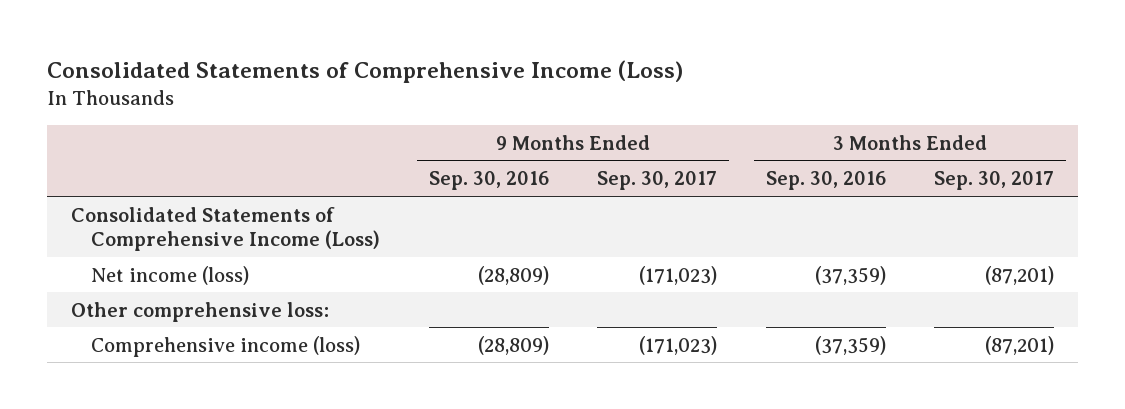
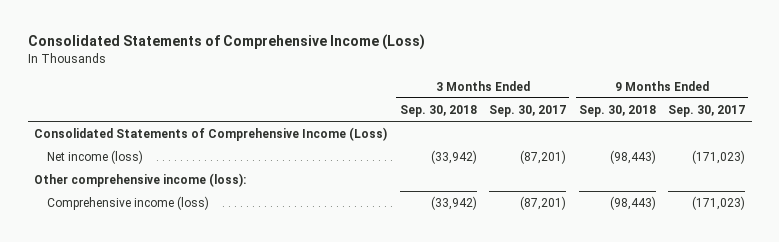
- | 9 Months Ended Sep. 30, 2016 | 9 Months Ended Sep. 30, 2017 | 3 Months Ended Sep. 30, 2016 | 3 Months Ended Sep. 30, 2017
+ | 3 Months Ended Sep. 30, 2018 | 3 Months Ended Sep. 30, 2017 | 9 Months Ended Sep. 30, 2018 | 9 Months Ended Sep. 30, 2017
- Other comprehensive loss:
+ Other comprehensive income (loss):

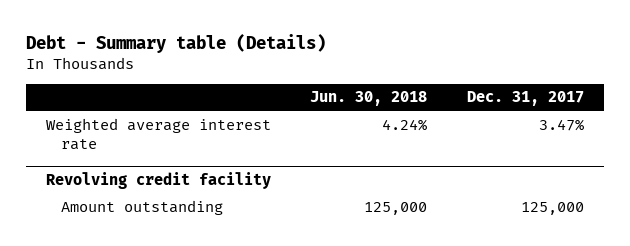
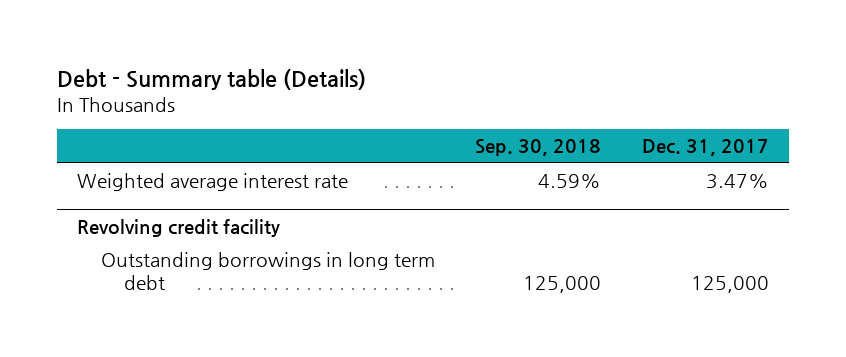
- | Jun. 30, 2018 | Dec. 31, 2017
+ | Sep. 30, 2018 | Dec. 31, 2017
@ Revolving credit facility
- Amount outstanding | 125,000 | 125,000
+ Outstanding borrowings in long term debt | 125,000 | 125,000

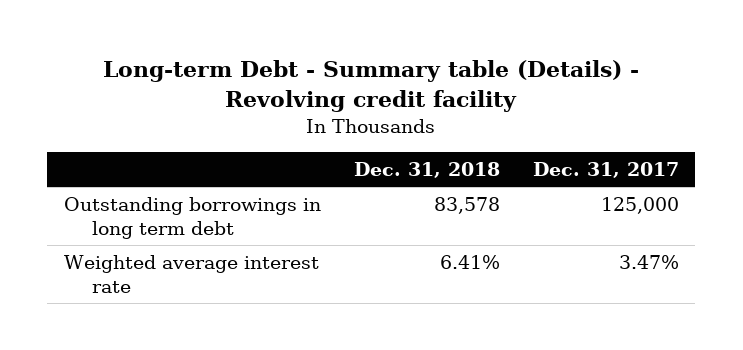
- Debt - Summary table (Details)
+ Long-term Debt - Summary table (Details) - Revolving credit facility
- | Sep. 30, 2018 | Dec. 31, 2017
+ | Dec. 31, 2018 | Dec. 31, 2017
- Revolving credit facility
moved down: Weighted average interest rate | 6.41% | 3.47%

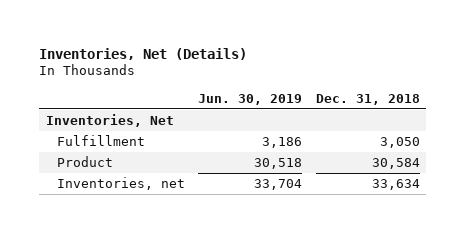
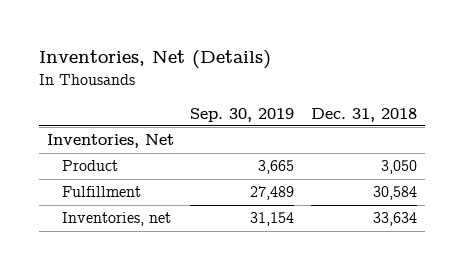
- | Jun. 30, 2019 | Dec. 31, 2018
+ | Sep. 30, 2019 | Dec. 31, 2018
- Fulfillment | 3,186 | 3,050
- Product | 30,518 | 30,584
+ Product | 3,665 | 3,050
+ Fulfillment | 27,489 | 30,584

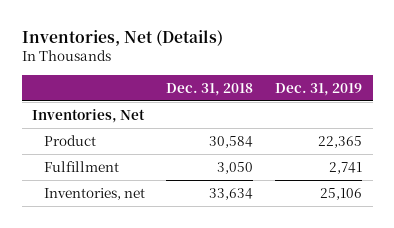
- | Sep. 30, 2019 | Dec. 31, 2018
+ | Dec. 31, 2018 | Dec. 31, 2019
- Product | 3,665 | 3,050
- Fulfillment | 27,489 | 30,584
+ Product | 30,584 | 22,365
+ Fulfillment | 3,050 | 2,741

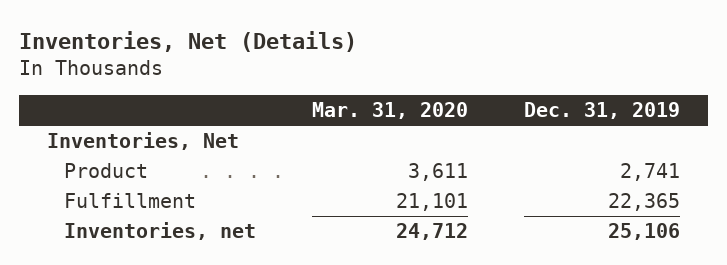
- | Dec. 31, 2018 | Dec. 31, 2019
+ | Mar. 31, 2020 | Dec. 31, 2019
- Product | 30,584 | 22,365
- Fulfillment | 3,050 | 2,741
+ Product | 3,611 | 2,741
+ Fulfillment | 21,101 | 22,365

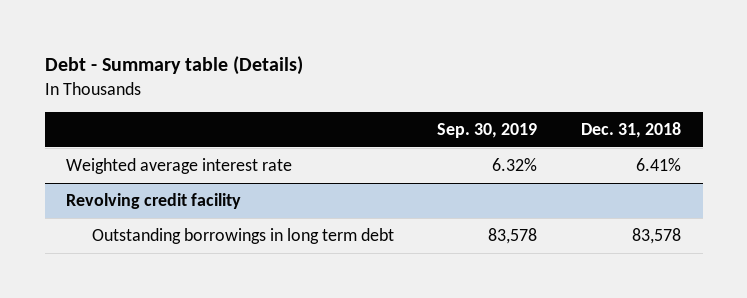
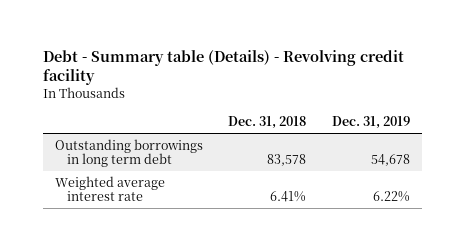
- Debt - Summary table (Details)
+ Debt - Summary table (Details) - Revolving credit facility
- | Sep. 30, 2019 | Dec. 31, 2018
+ | Dec. 31, 2018 | Dec. 31, 2019
- Revolving credit facility
moved down: Weighted average interest rate | 6.41% | 6.22%

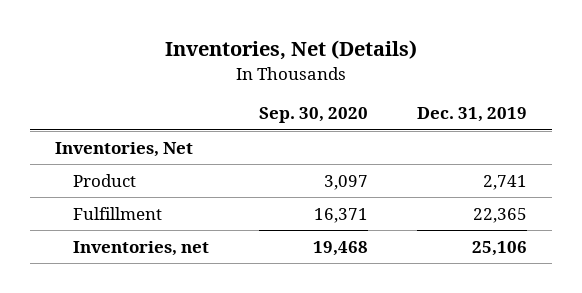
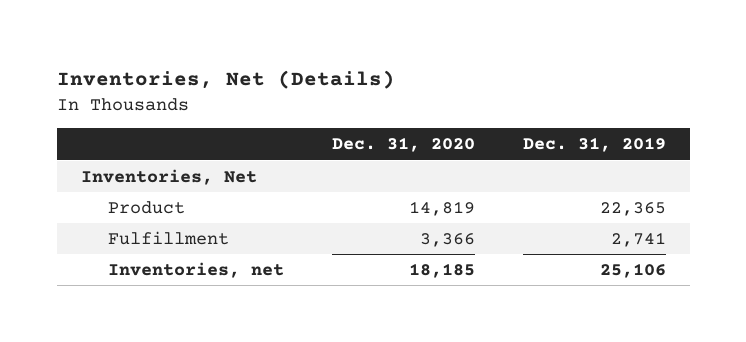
- | Sep. 30, 2020 | Dec. 31, 2019
+ | Dec. 31, 2020 | Dec. 31, 2019
- Product | 3,097 | 2,741
- Fulfillment | 16,371 | 22,365
+ Product | 14,819 | 22,365
+ Fulfillment | 3,366 | 2,741

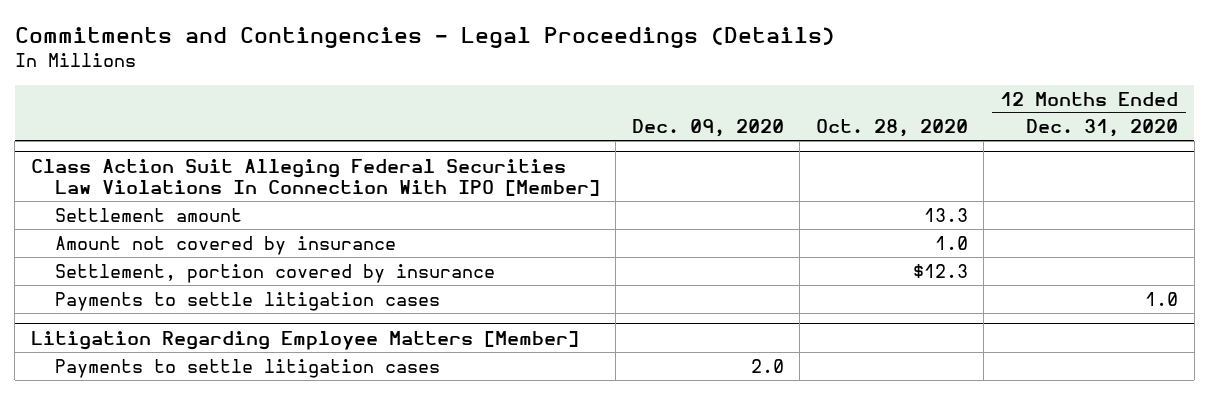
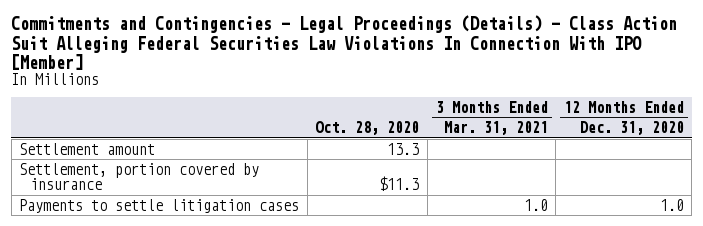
- Commitments and Contingencies - Legal Proceedings (Details)
+ Commitments and Contingencies - Legal Proceedings (Details) - Class Action Suit Alleging Federal Securities Law Violations In Connection With IPO [Member]
- | Dec. 09, 2020 | Oct. 28, 2020 | 12 Months Ended Dec. 31, 2020
+ | Oct. 28, 2020 | 3 Months Ended Mar. 31, 2021 | 12 Months Ended Dec. 31, 2020
- Class Action Suit Alleging Federal Securities Law Violations In Connection With IPO [Member]
- Amount not covered by insurance | | 1.0 |
- Settlement, portion covered by insurance | | $12.3 |
+ Settlement, portion covered by insurance | $11.3 | |
- Litigation Regarding Employee Matters [Member]
- Payments to settle litigation cases | 2.0 | |

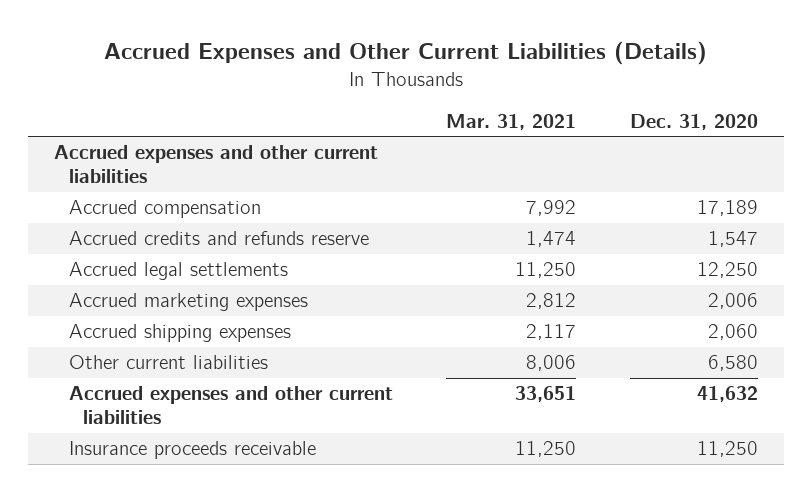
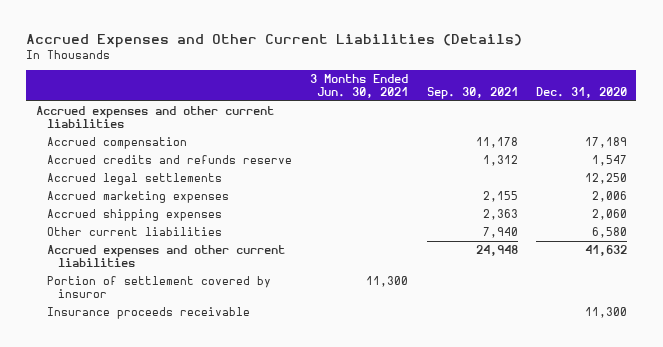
- | Mar. 31, 2021 | Dec. 31, 2020
+ | 3 Months Ended Jun. 30, 2021 | Sep. 30, 2021 | Dec. 31, 2020
- Insurance proceeds receivable | 11,250 | 11,250
+ Portion of settlement covered by insuror | 11,300 | |
+ Insurance proceeds receivable | | | 11,300

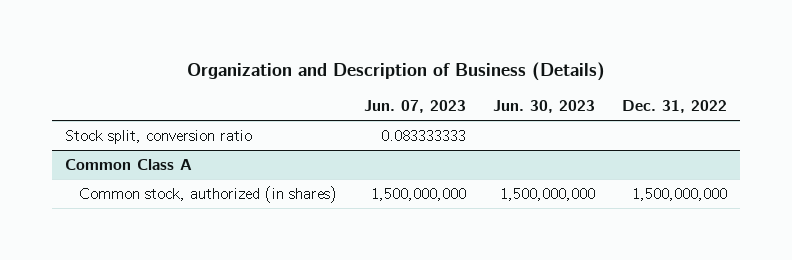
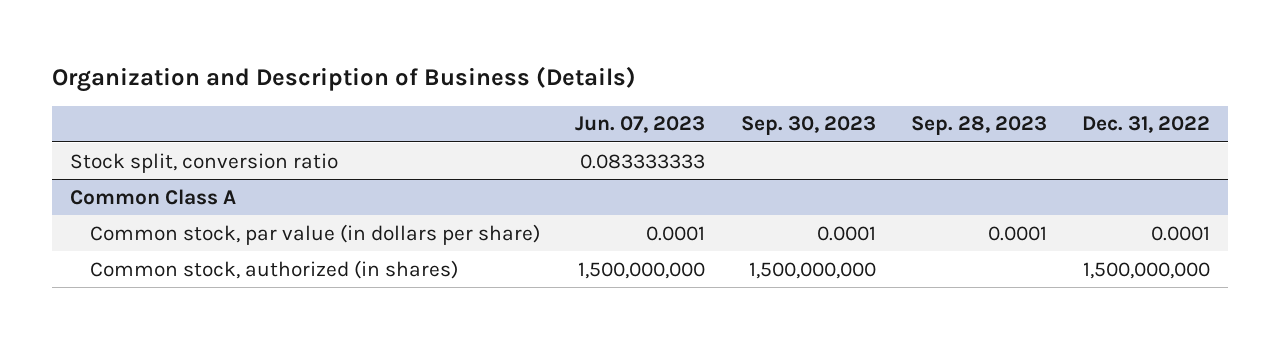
- | Jun. 07, 2023 | Jun. 30, 2023 | Dec. 31, 2022
+ | Jun. 07, 2023 | Sep. 30, 2023 | Sep. 28, 2023 | Dec. 31, 2022
@ Common Class A
+ Common stock, par value (in dollars per share) | 0.0001 | 0.0001 | 0.0001 | 0.0001

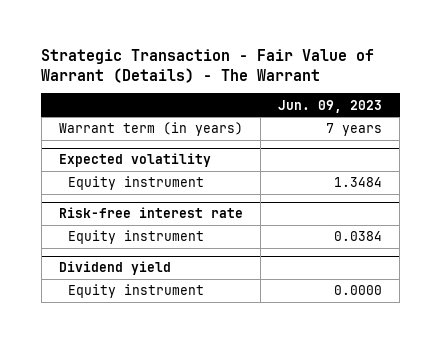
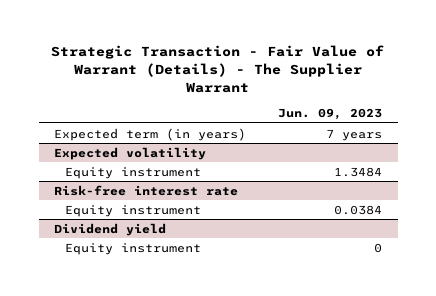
- Strategic Transaction - Fair Value of Warrant (Details) - The Warrant
+ Strategic Transaction - Fair Value of Warrant (Details) - The Supplier Warrant
- Warrant term (in years) | 7 years
+ Expected term (in years) | 7 years
@ Dividend yield
- Equity instrument | 0.0000
+ Equity instrument | 0

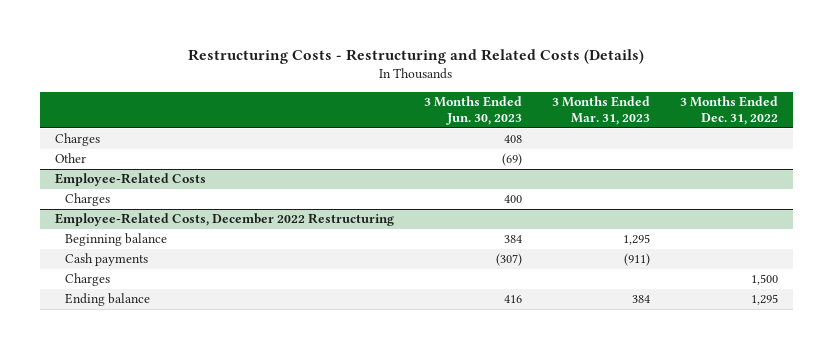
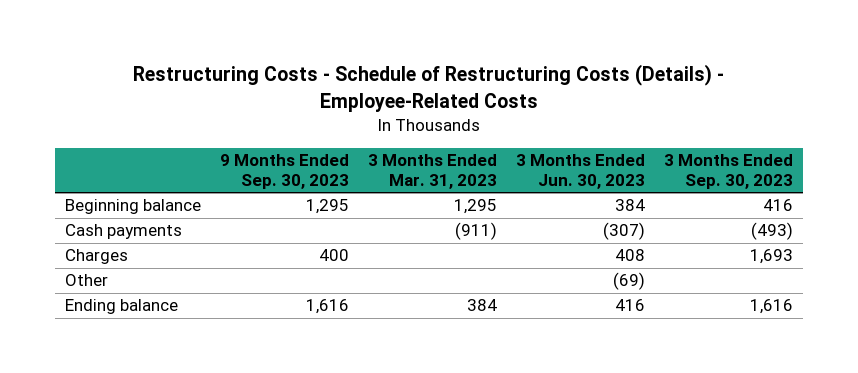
- Restructuring Costs - Restructuring and Related Costs (Details)
+ Restructuring Costs - Schedule of Restructuring Costs (Details) - Employee-Related Costs
- | 3 Months Ended Jun. 30, 2023 | 3 Months Ended Mar. 31, 2023 | 3 Months Ended Dec. 31, 2022
+ | 9 Months Ended Sep. 30, 2023 | 3 Months Ended Mar. 31, 2023 | 3 Months Ended Jun. 30, 2023 | 3 Months Ended Sep. 30, 2023
- Employee-Related Costs
- Charges | 400 | |
- Employee-Related Costs, December 2022 Restructuring
- Charges | | | 1,500
moved down: Charges | 400 | | 408 | 1,693
moved down: Other | | | (69) |

